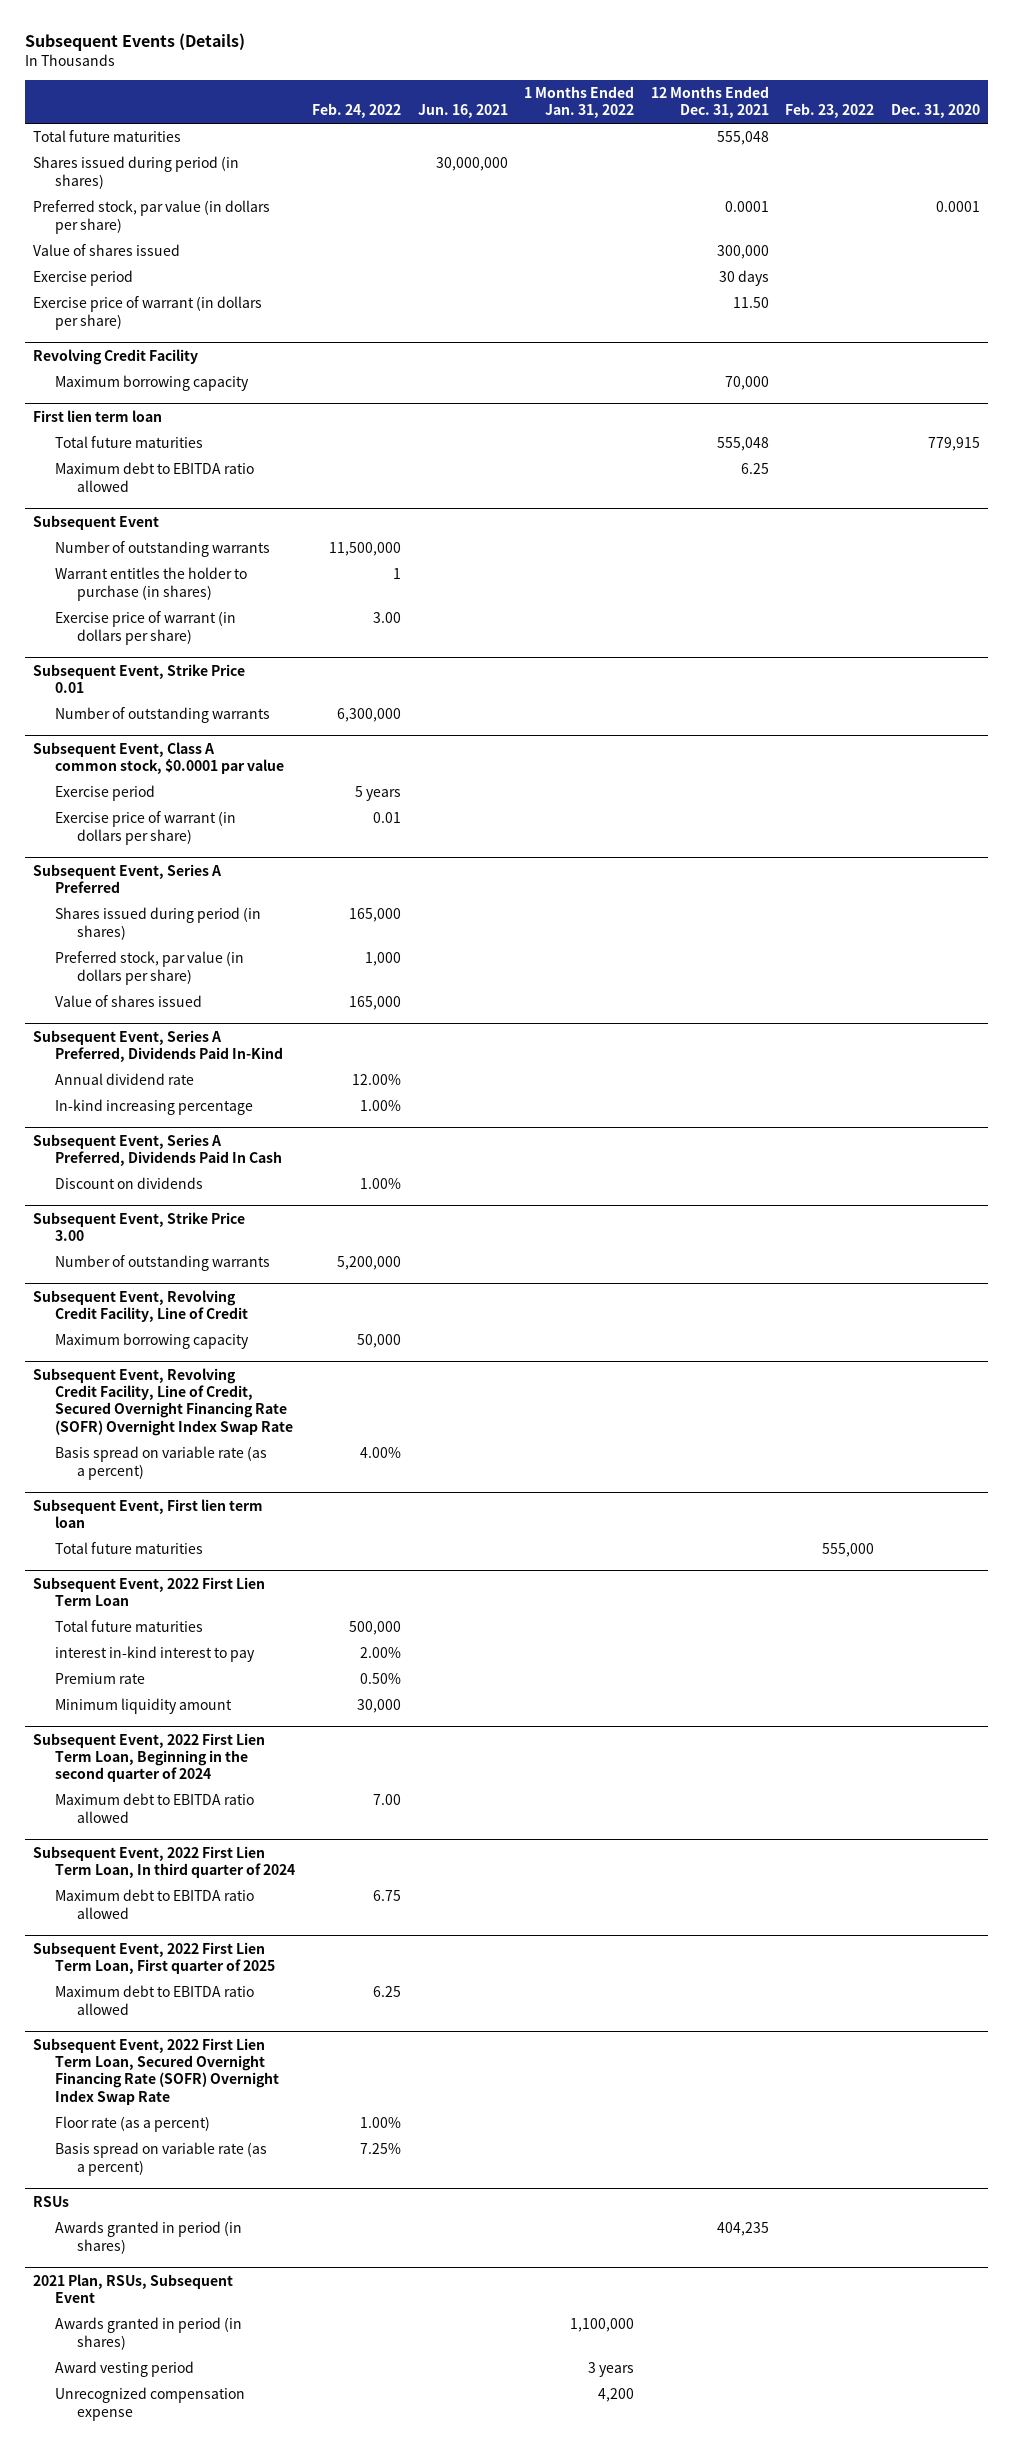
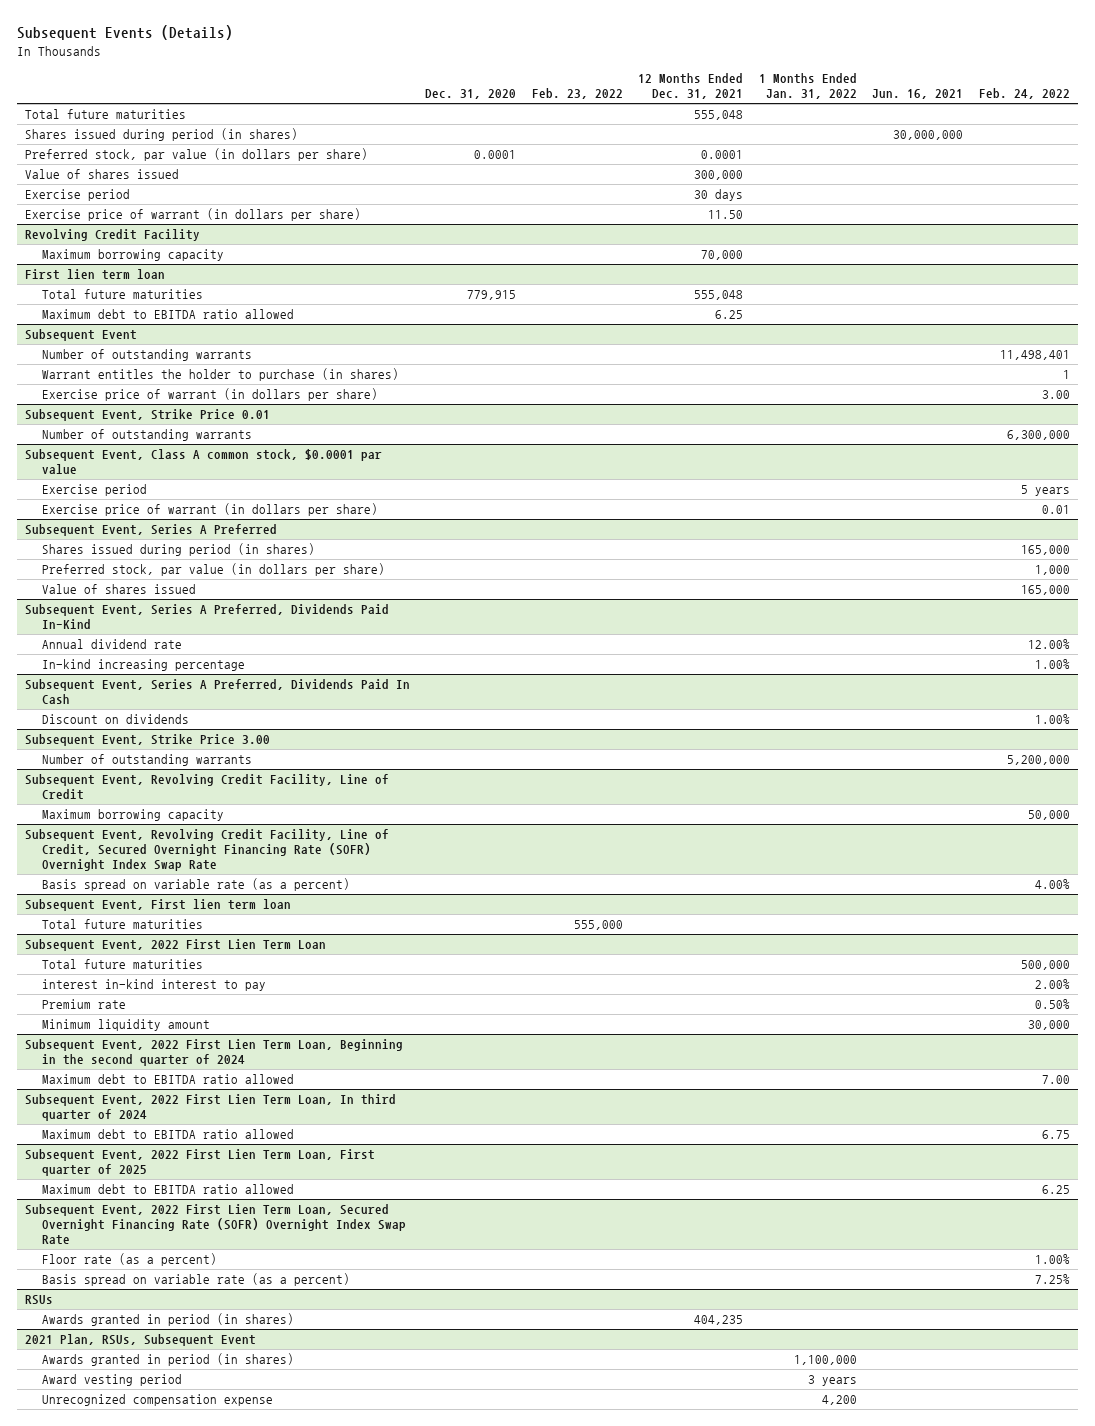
- | Feb. 24, 2022 | Jun. 16, 2021 | 1 Months Ended Jan. 31, 2022 | 12 Months Ended Dec. 31, 2021 | Feb. 23, 2022 | Dec. 31, 2020
+ | Dec. 31, 2020 | Feb. 23, 2022 | 12 Months Ended Dec. 31, 2021 | 1 Months Ended Jan. 31, 2022 | Jun. 16, 2021 | Feb. 24, 2022
@ Subsequent Event
- Number of outstanding warrants | 11,500,000 | | | | |
+ Number of outstanding warrants | | | | | | 11,498,401

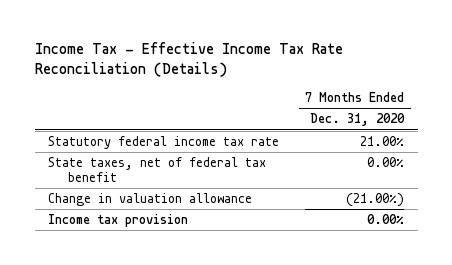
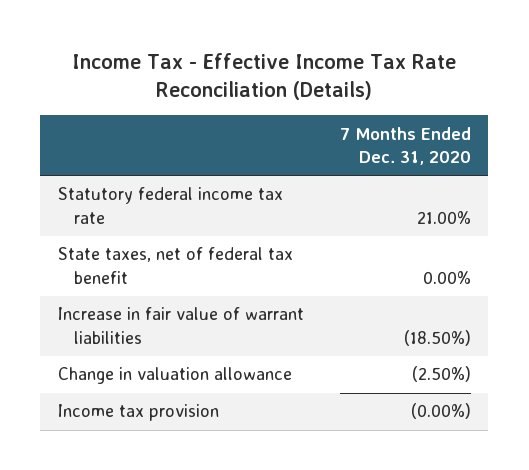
- Change in valuation allowance | (21.00%)
- Income tax provision | 0.00%
+ Increase in fair value of warrant liabilities | (18.50%)
+ Change in valuation allowance | (2.50%)
+ Income tax provision | (0.00%)

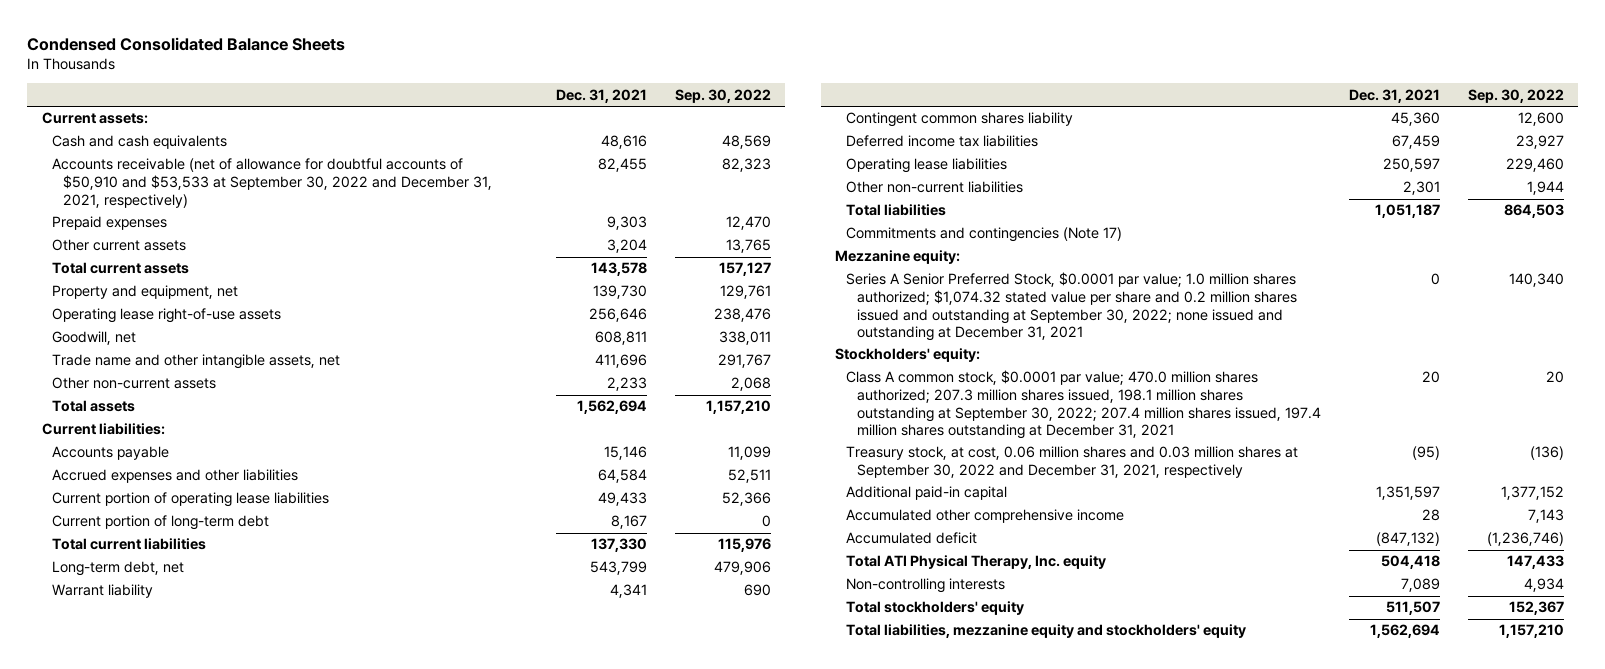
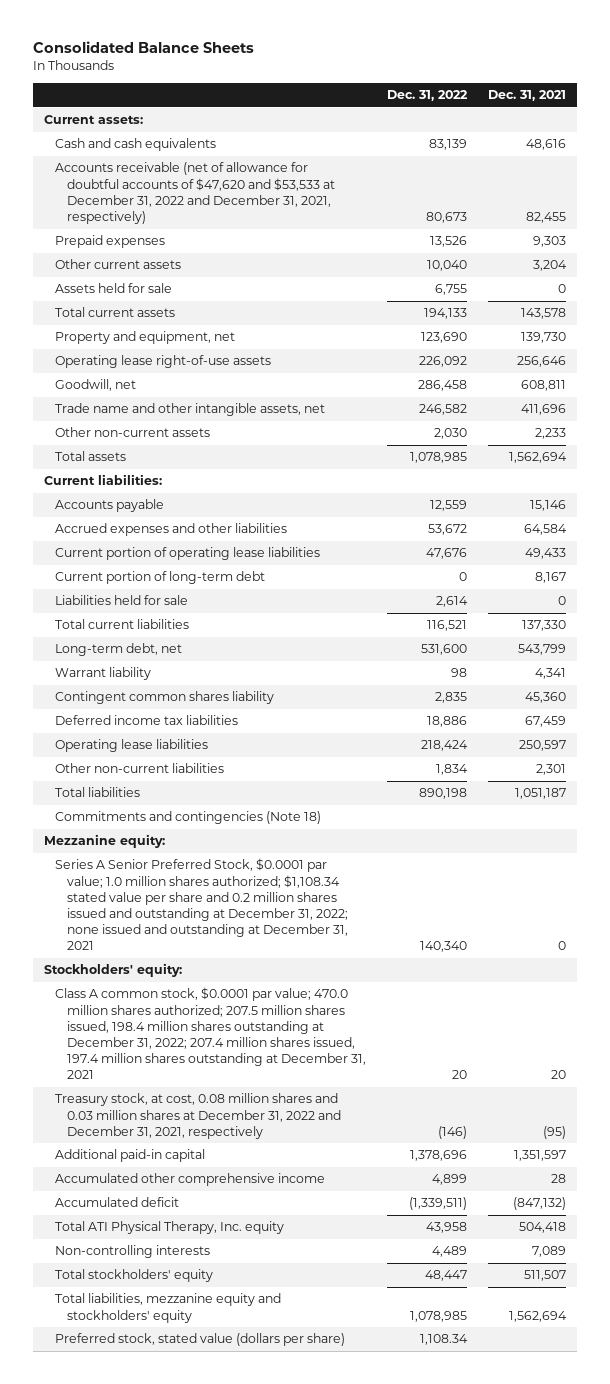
- Condensed Consolidated Balance Sheets
+ Consolidated Balance Sheets
- | Dec. 31, 2021 | Sep. 30, 2022
+ | Dec. 31, 2022 | Dec. 31, 2021
- Accounts receivable (net of allowance for doubtful accounts of $50,910 and $53,533 at September 30, 2022 and December 31, 2021, respectively) | 82,455 | 82,323
+ Accounts receivable (net of allowance for doubtful accounts of $47,620 and $53,533 at December 31, 2022 and December 31, 2021, respectively) | 80,673 | 82,455
+ Assets held for sale | 6,755 | 0
+ Liabilities held for sale | 2,614 | 0
- Commitments and contingencies (Note 17)
+ Commitments and contingencies (Note 18)
- Series A Senior Preferred Stock, $0.0001 par value; 1.0 million shares authorized; $1,074.32 stated value per share and 0.2 million shares issued and outstanding at September 30, 2022; none issued and outstanding at December 31, 2021 | 0 | 140,340
+ Series A Senior Preferred Stock, $0.0001 par value; 1.0 million shares authorized; $1,108.34 stated value per share and 0.2 million shares issued and outstanding at December 31, 2022; none issued and outstanding at December 31, 2021 | 140,340 | 0
- Class A common stock, $0.0001 par value; 470.0 million shares authorized; 207.3 million shares issued, 198.1 million shares outstanding at September 30, 2022; 207.4 million shares issued, 197.4 million shares outstanding at December 31, 2021 | 20 | 20
- Treasury stock, at cost, 0.06 million shares and 0.03 million shares at September 30, 2022 and December 31, 2021, respectively | (95) | (136)
+ Class A common stock, $0.0001 par value; 470.0 million shares authorized; 207.5 million shares issued, 198.4 million shares outstanding at December 31, 2022; 207.4 million shares issued, 197.4 million shares outstanding at December 31, 2021 | 20 | 20
+ Treasury stock, at cost, 0.08 million shares and 0.03 million shares at December 31, 2022 and December 31, 2021, respectively | (146) | (95)
+ Preferred stock, stated value (dollars per share) | 1,108.34 |

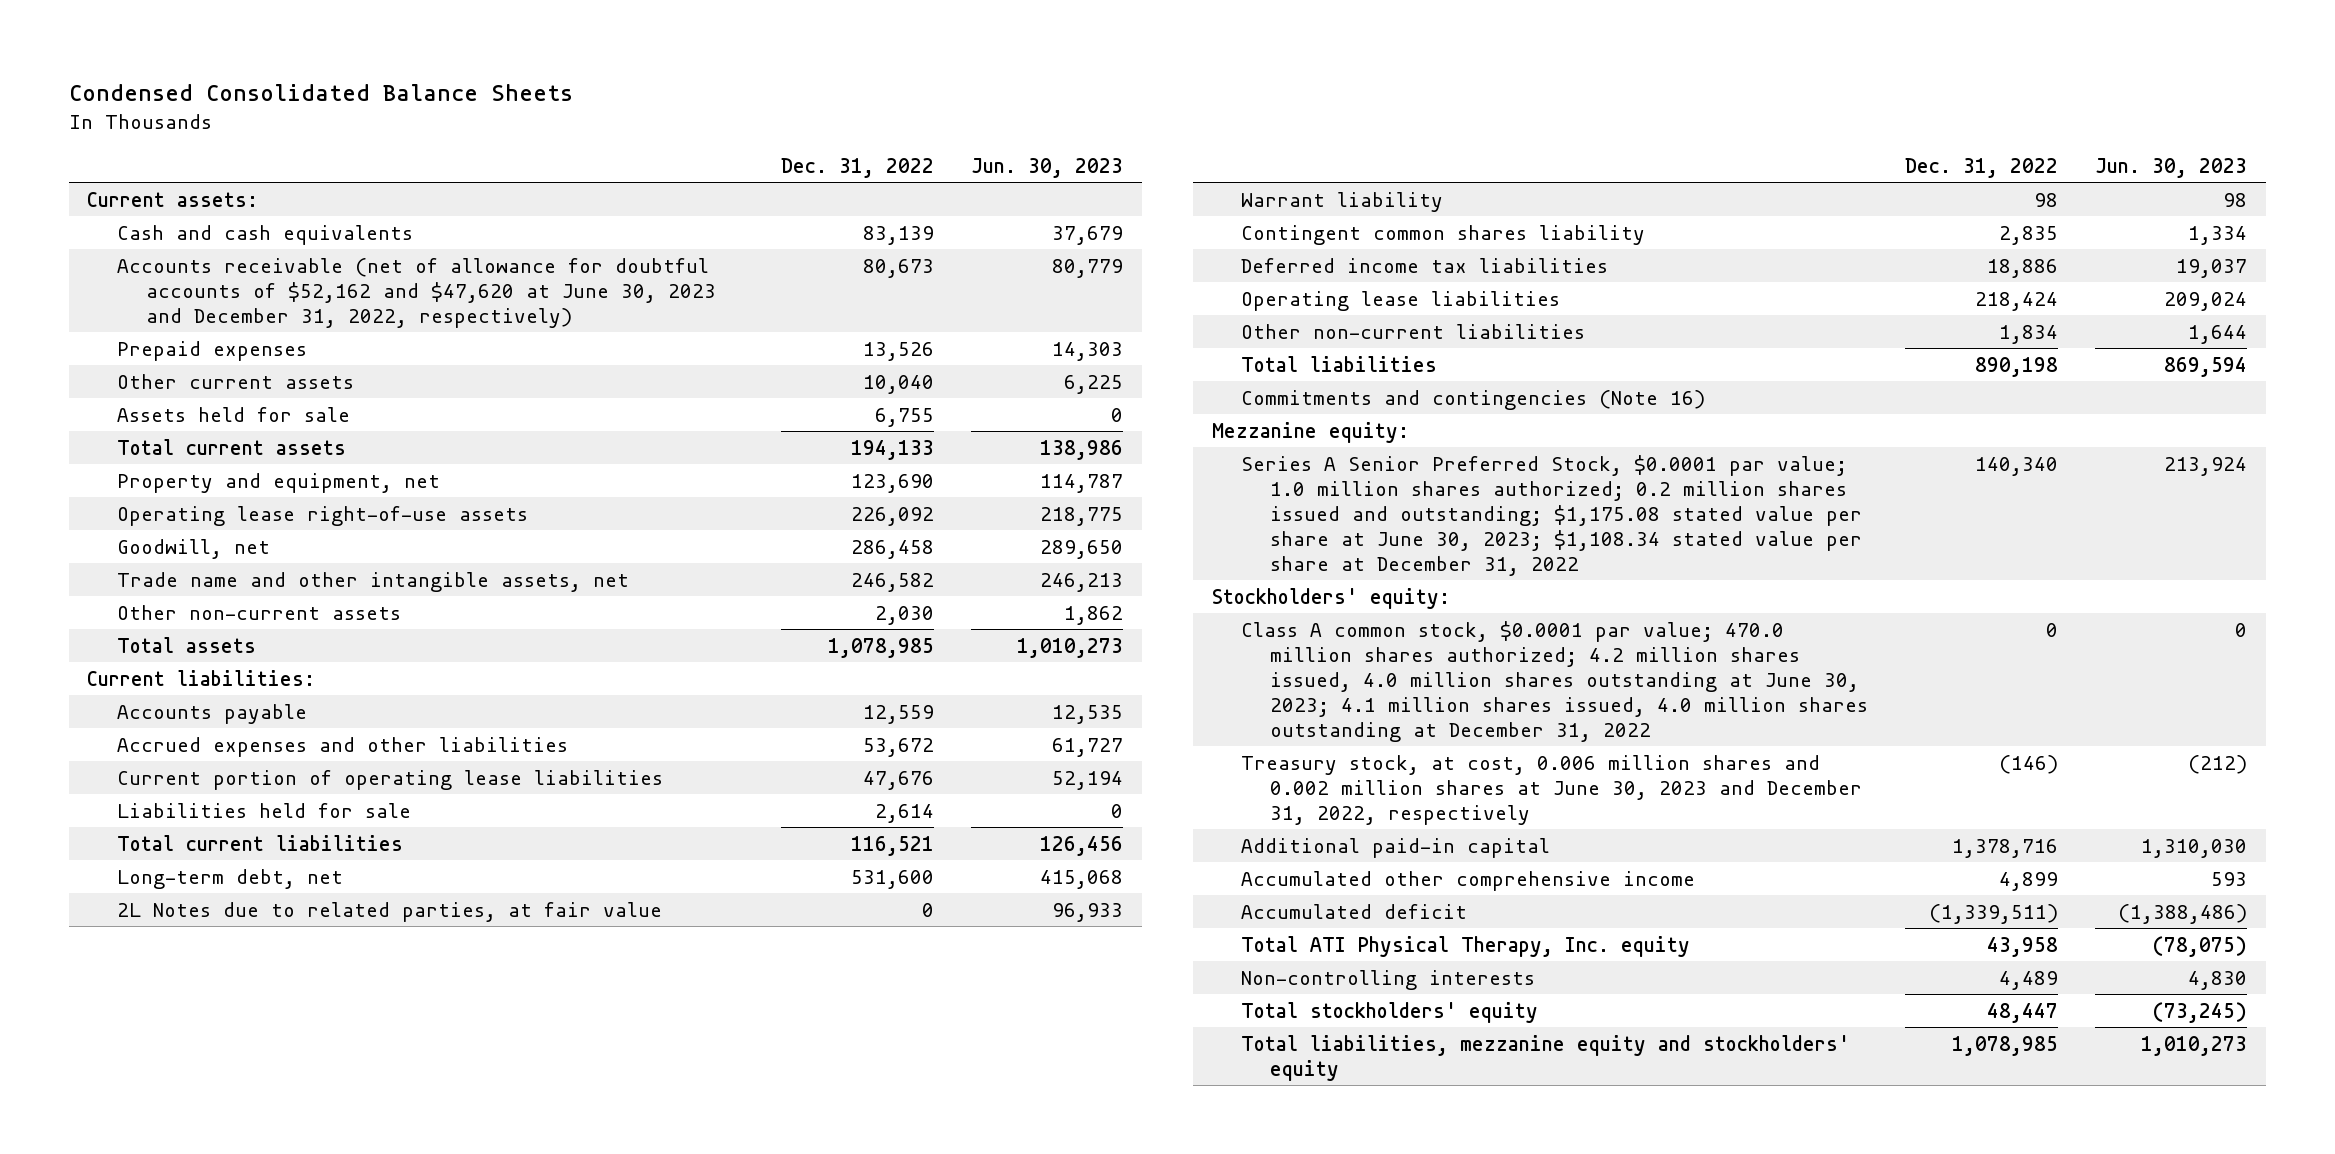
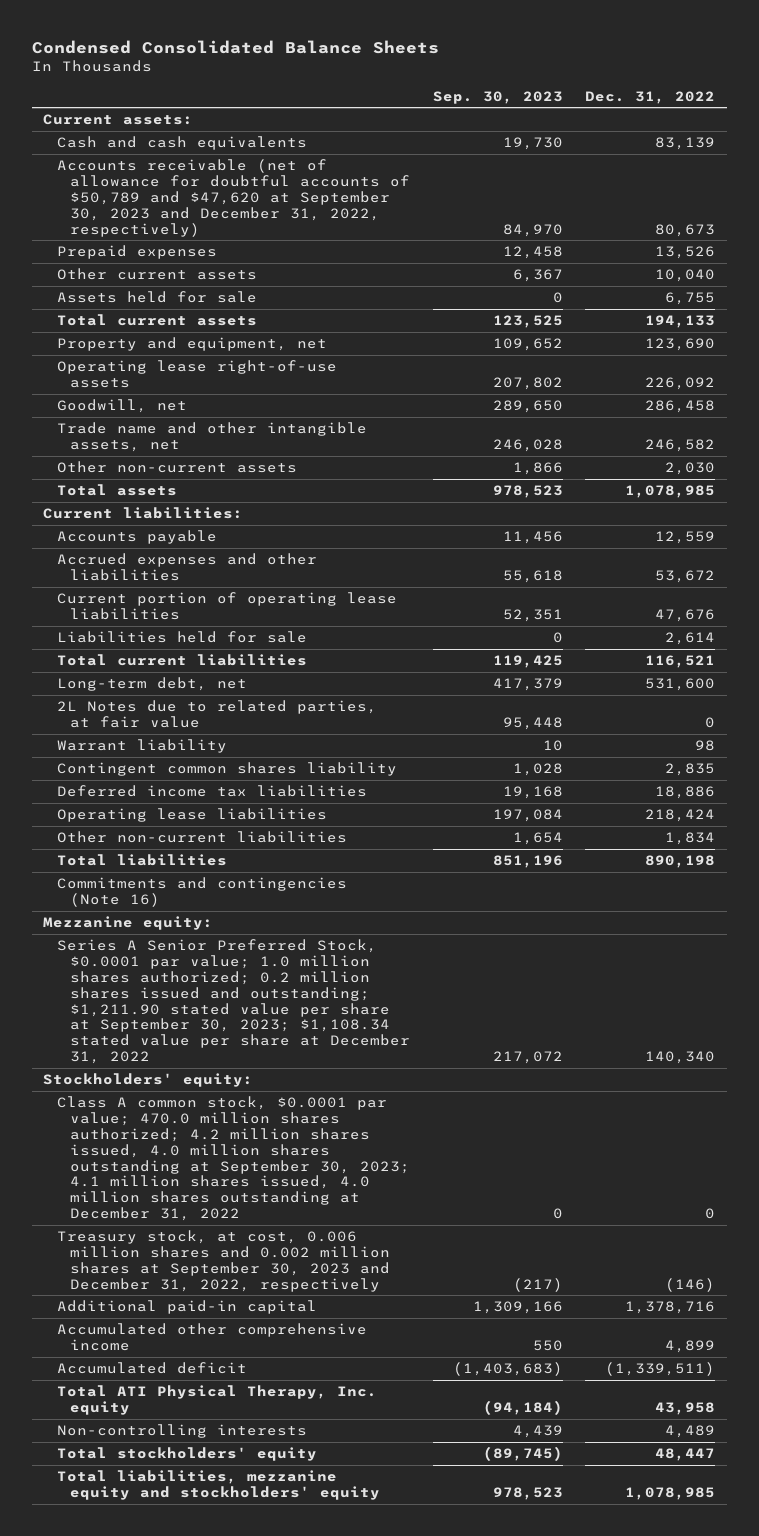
- | Dec. 31, 2022 | Jun. 30, 2023
+ | Sep. 30, 2023 | Dec. 31, 2022
- Accounts receivable (net of allowance for doubtful accounts of $52,162 and $47,620 at June 30, 2023 and December 31, 2022, respectively) | 80,673 | 80,779
+ Accounts receivable (net of allowance for doubtful accounts of $50,789 and $47,620 at September 30, 2023 and December 31, 2022, respectively) | 84,970 | 80,673
- Series A Senior Preferred Stock, $0.0001 par value; 1.0 million shares authorized; 0.2 million shares issued and outstanding; $1,175.08 stated value per share at June 30, 2023; $1,108.34 stated value per share at December 31, 2022 | 140,340 | 213,924
+ Series A Senior Preferred Stock, $0.0001 par value; 1.0 million shares authorized; 0.2 million shares issued and outstanding; $1,211.90 stated value per share at September 30, 2023; $1,108.34 stated value per share at December 31, 2022 | 217,072 | 140,340
- Class A common stock, $0.0001 par value; 470.0 million shares authorized; 4.2 million shares issued, 4.0 million shares outstanding at June 30, 2023; 4.1 million shares issued, 4.0 million shares outstanding at December 31, 2022 | 0 | 0
- Treasury stock, at cost, 0.006 million shares and 0.002 million shares at June 30, 2023 and December 31, 2022, respectively | (146) | (212)
+ Class A common stock, $0.0001 par value; 470.0 million shares authorized; 4.2 million shares issued, 4.0 million shares outstanding at September 30, 2023; 4.1 million shares issued, 4.0 million shares outstanding at December 31, 2022 | 0 | 0
+ Treasury stock, at cost, 0.006 million shares and 0.002 million shares at September 30, 2023 and December 31, 2022, respectively | (217) | (146)

